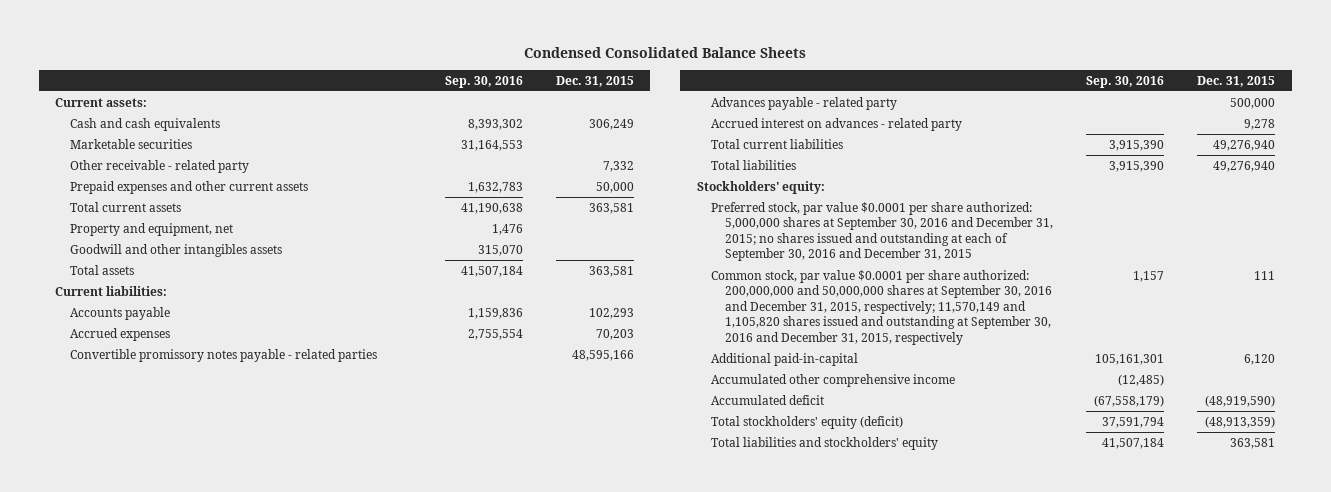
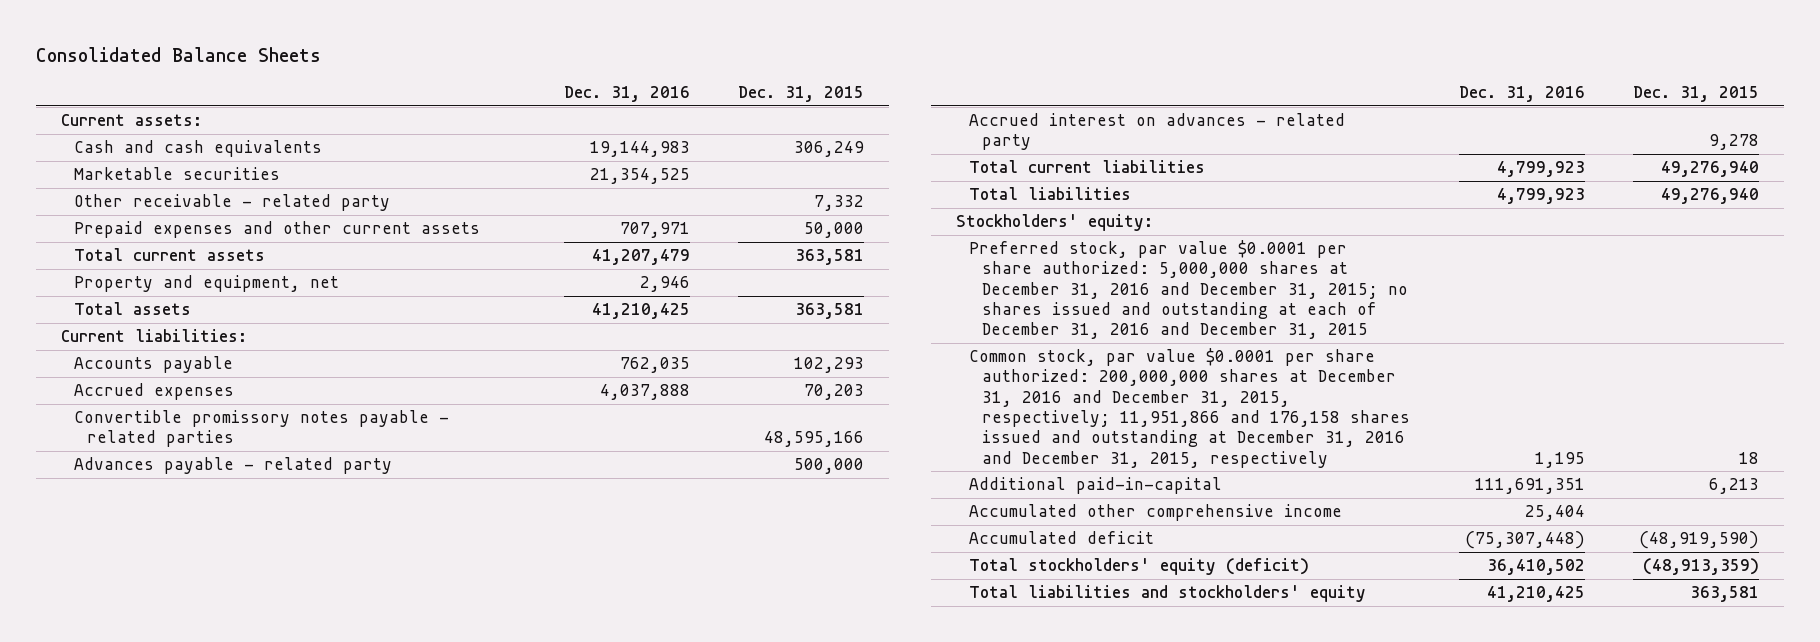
- Condensed Consolidated Balance Sheets
+ Consolidated Balance Sheets
- | Sep. 30, 2016 | Dec. 31, 2015
+ | Dec. 31, 2016 | Dec. 31, 2015
- Goodwill and other intangibles assets | 315,070 |
- Preferred stock, par value $0.0001 per share authorized: 5,000,000 shares at September 30, 2016 and December 31, 2015; no shares issued and outstanding at each of September 30, 2016 and December 31, 2015
- Common stock, par value $0.0001 per share authorized: 200,000,000 and 50,000,000 shares at September 30, 2016 and December 31, 2015, respectively; 11,570,149 and 1,105,820 shares issued and outstanding at September 30, 2016 and December 31, 2015, respectively | 1,157 | 111
- Additional paid-in-capital | 105,161,301 | 6,120
+ Preferred stock, par value $0.0001 per share authorized: 5,000,000 shares at December 31, 2016 and December 31, 2015; no shares issued and outstanding at each of December 31, 2016 and December 31, 2015
+ Common stock, par value $0.0001 per share authorized: 200,000,000 shares at December 31, 2016 and December 31, 2015, respectively; 11,951,866 and 176,158 shares issued and outstanding at December 31, 2016 and December 31, 2015, respectively | 1,195 | 18
+ Additional paid-in-capital | 111,691,351 | 6,213

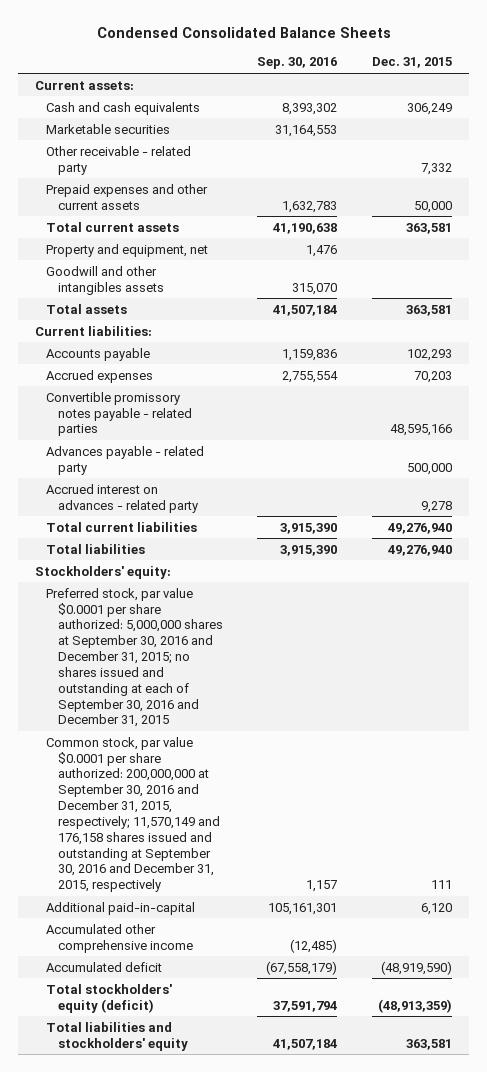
- Consolidated Balance Sheets
+ Condensed Consolidated Balance Sheets
- | Dec. 31, 2016 | Dec. 31, 2015
+ | Sep. 30, 2016 | Dec. 31, 2015
+ Goodwill and other intangibles assets | 315,070 |
- Preferred stock, par value $0.0001 per share authorized: 5,000,000 shares at December 31, 2016 and December 31, 2015; no shares issued and outstanding at each of December 31, 2016 and December 31, 2015
- Common stock, par value $0.0001 per share authorized: 200,000,000 shares at December 31, 2016 and December 31, 2015, respectively; 11,951,866 and 176,158 shares issued and outstanding at December 31, 2016 and December 31, 2015, respectively | 1,195 | 18
- Additional paid-in-capital | 111,691,351 | 6,213
+ Preferred stock, par value $0.0001 per share authorized: 5,000,000 shares at September 30, 2016 and December 31, 2015; no shares issued and outstanding at each of September 30, 2016 and December 31, 2015
+ Common stock, par value $0.0001 per share authorized: 200,000,000 at September 30, 2016 and December 31, 2015, respectively; 11,570,149 and 176,158 shares issued and outstanding at September 30, 2016 and December 31, 2015, respectively | 1,157 | 111
+ Additional paid-in-capital | 105,161,301 | 6,120

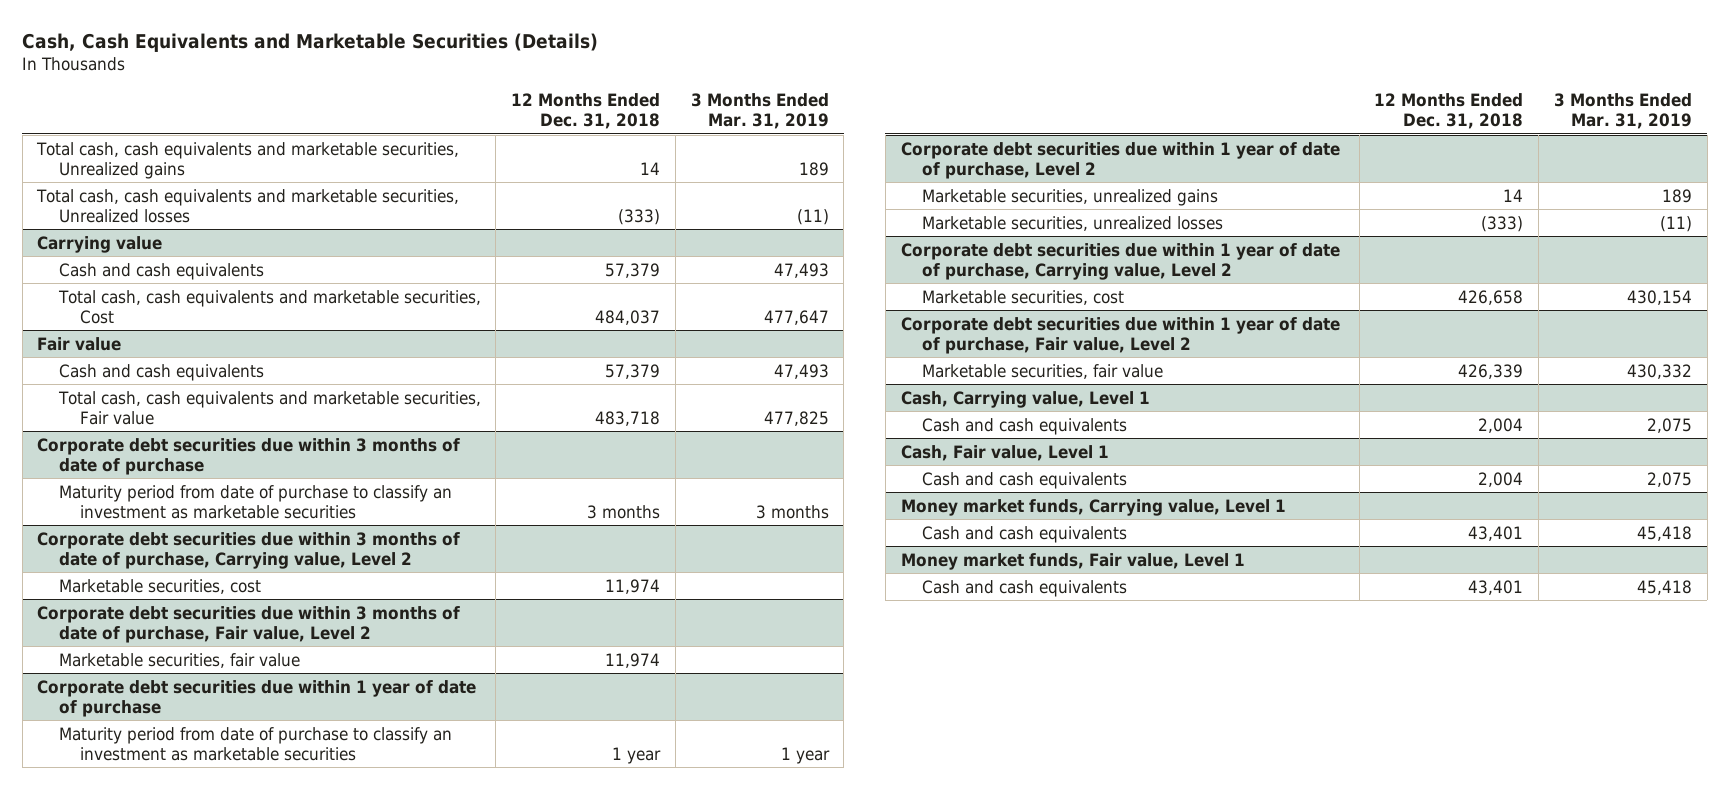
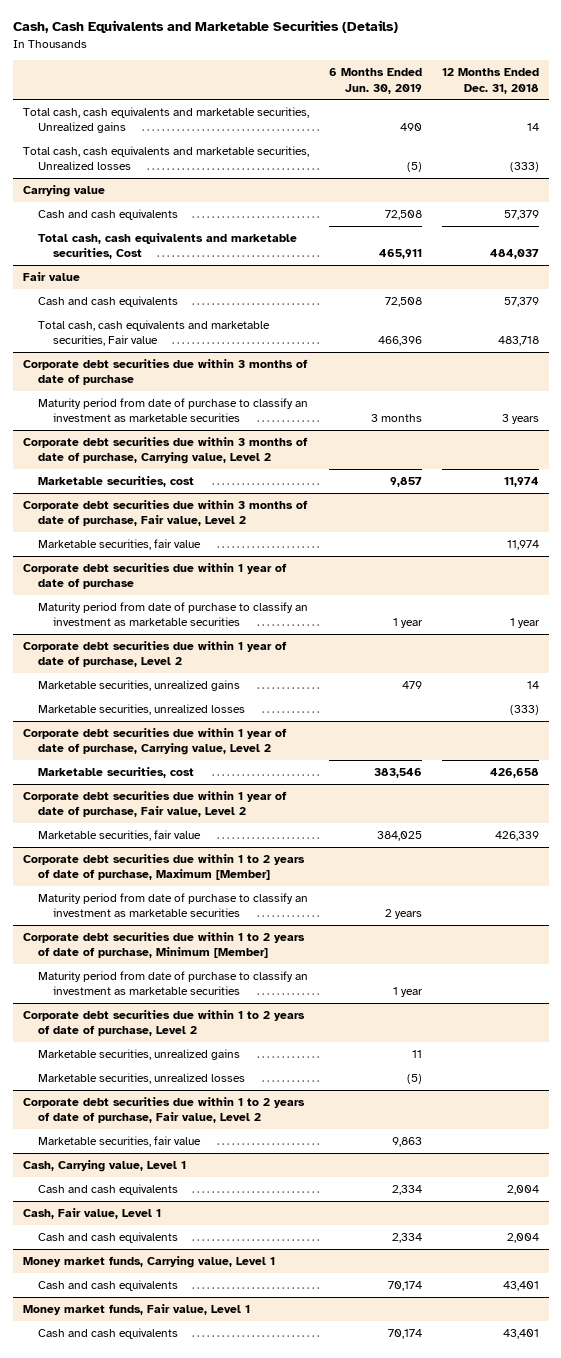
- | 12 Months Ended Dec. 31, 2018 | 3 Months Ended Mar. 31, 2019
+ | 6 Months Ended Jun. 30, 2019 | 12 Months Ended Dec. 31, 2018
@ Corporate debt securities due within 3 months of date of purchase
- Maturity period from date of purchase to classify an investment as marketable securities | 3 months | 3 months
+ Maturity period from date of purchase to classify an investment as marketable securities | 3 months | 3 years
+ Corporate debt securities due within 1 to 2 years of date of purchase, Maximum [Member]
+ Maturity period from date of purchase to classify an investment as marketable securities | 2 years |
+ Corporate debt securities due within 1 to 2 years of date of purchase, Minimum [Member]
+ Maturity period from date of purchase to classify an investment as marketable securities | 1 year |
+ Corporate debt securities due within 1 to 2 years of date of purchase, Level 2
+ Marketable securities, unrealized gains | 11 |
+ Marketable securities, unrealized losses | (5) |
+ Corporate debt securities due within 1 to 2 years of date of purchase, Fair value, Level 2
+ Marketable securities, fair value | 9,863 |

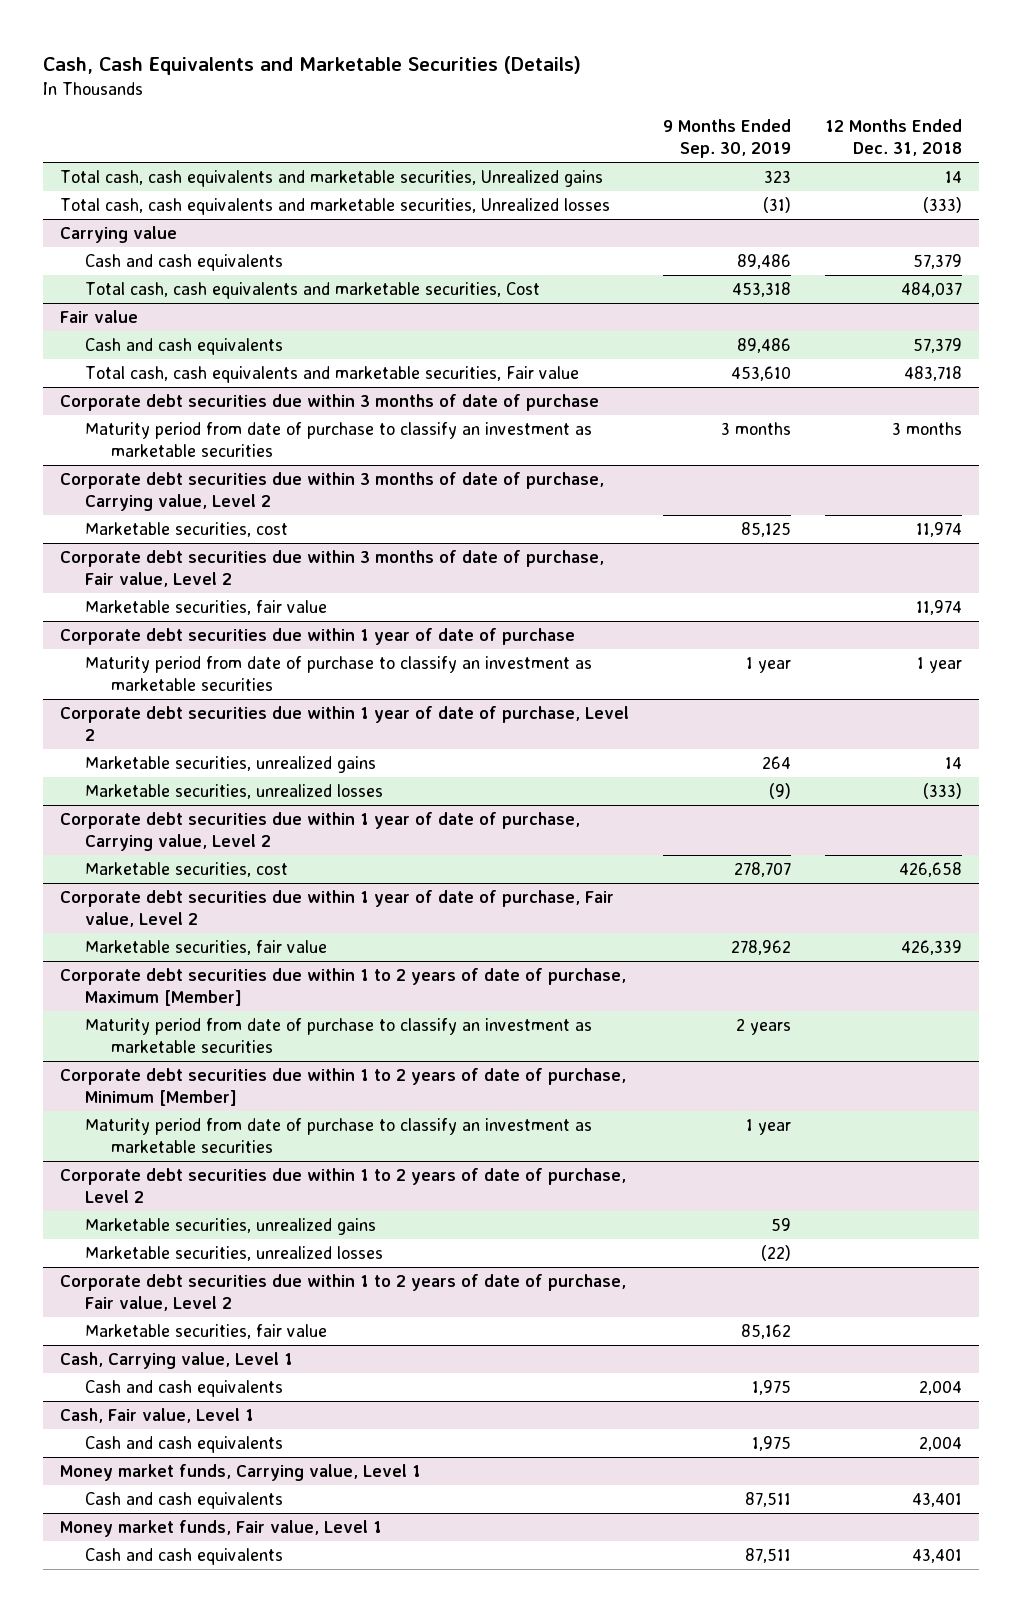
- | 6 Months Ended Jun. 30, 2019 | 12 Months Ended Dec. 31, 2018
+ | 9 Months Ended Sep. 30, 2019 | 12 Months Ended Dec. 31, 2018
@ Corporate debt securities due within 3 months of date of purchase
- Maturity period from date of purchase to classify an investment as marketable securities | 3 months | 3 years
+ Maturity period from date of purchase to classify an investment as marketable securities | 3 months | 3 months

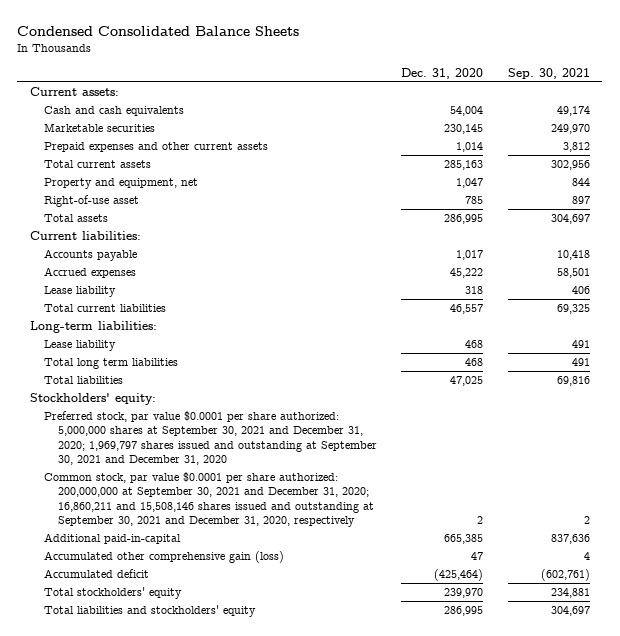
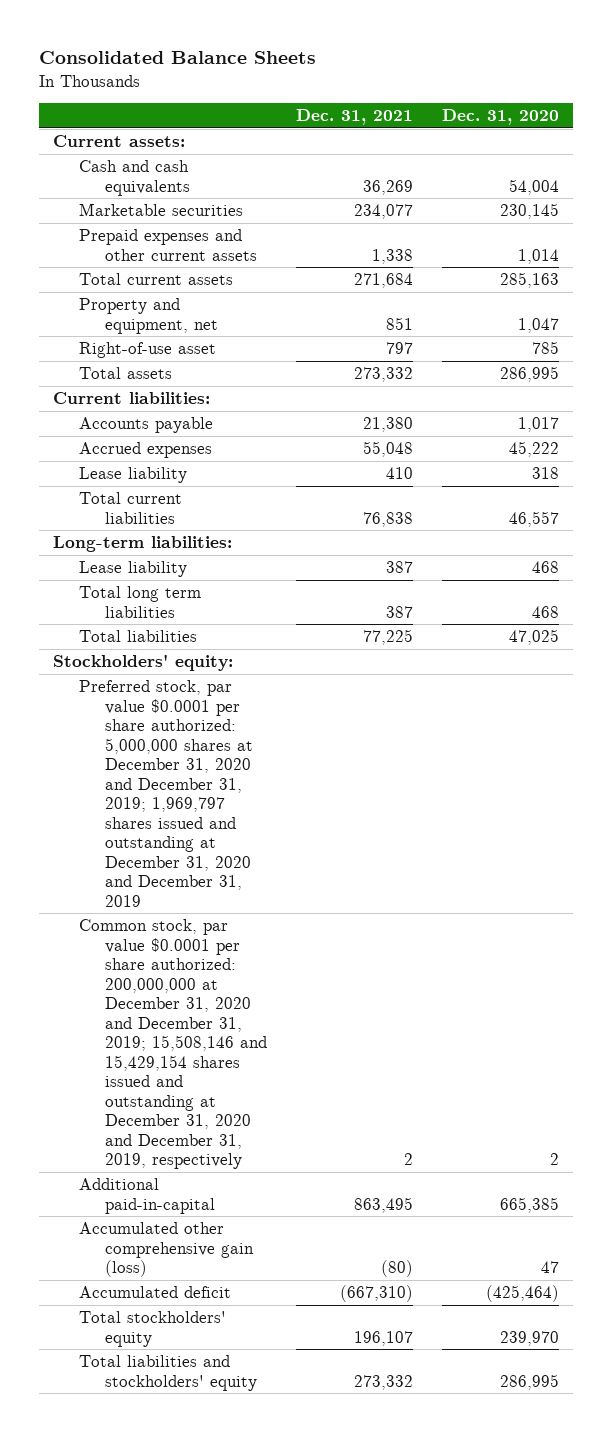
- Condensed Consolidated Balance Sheets
+ Consolidated Balance Sheets
- | Dec. 31, 2020 | Sep. 30, 2021
+ | Dec. 31, 2021 | Dec. 31, 2020
- Preferred stock, par value $0.0001 per share authorized: 5,000,000 shares at September 30, 2021 and December 31, 2020; 1,969,797 shares issued and outstanding at September 30, 2021 and December 31, 2020
- Common stock, par value $0.0001 per share authorized: 200,000,000 at September 30, 2021 and December 31, 2020; 16,860,211 and 15,508,146 shares issued and outstanding at September 30, 2021 and December 31, 2020, respectively | 2 | 2
+ Preferred stock, par value $0.0001 per share authorized: 5,000,000 shares at December 31, 2020 and December 31, 2019; 1,969,797 shares issued and outstanding at December 31, 2020 and December 31, 2019
+ Common stock, par value $0.0001 per share authorized: 200,000,000 at December 31, 2020 and December 31, 2019; 15,508,146 and 15,429,154 shares issued and outstanding at December 31, 2020 and December 31, 2019, respectively | 2 | 2

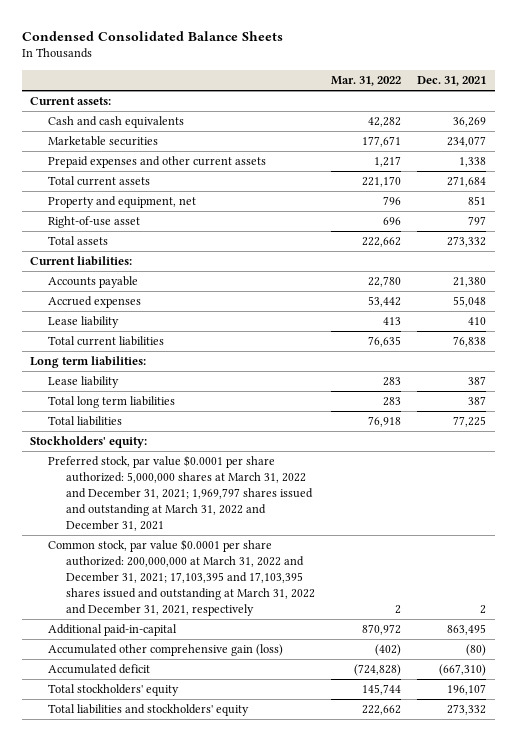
- Consolidated Balance Sheets
+ Condensed Consolidated Balance Sheets
- | Dec. 31, 2021 | Dec. 31, 2020
+ | Mar. 31, 2022 | Dec. 31, 2021
- Long-term liabilities:
+ Long term liabilities:
- Preferred stock, par value $0.0001 per share authorized: 5,000,000 shares at December 31, 2020 and December 31, 2019; 1,969,797 shares issued and outstanding at December 31, 2020 and December 31, 2019
- Common stock, par value $0.0001 per share authorized: 200,000,000 at December 31, 2020 and December 31, 2019; 15,508,146 and 15,429,154 shares issued and outstanding at December 31, 2020 and December 31, 2019, respectively | 2 | 2
+ Preferred stock, par value $0.0001 per share authorized: 5,000,000 shares at March 31, 2022 and December 31, 2021; 1,969,797 shares issued and outstanding at March 31, 2022 and December 31, 2021
+ Common stock, par value $0.0001 per share authorized: 200,000,000 at March 31, 2022 and December 31, 2021; 17,103,395 and 17,103,395 shares issued and outstanding at March 31, 2022 and December 31, 2021, respectively | 2 | 2

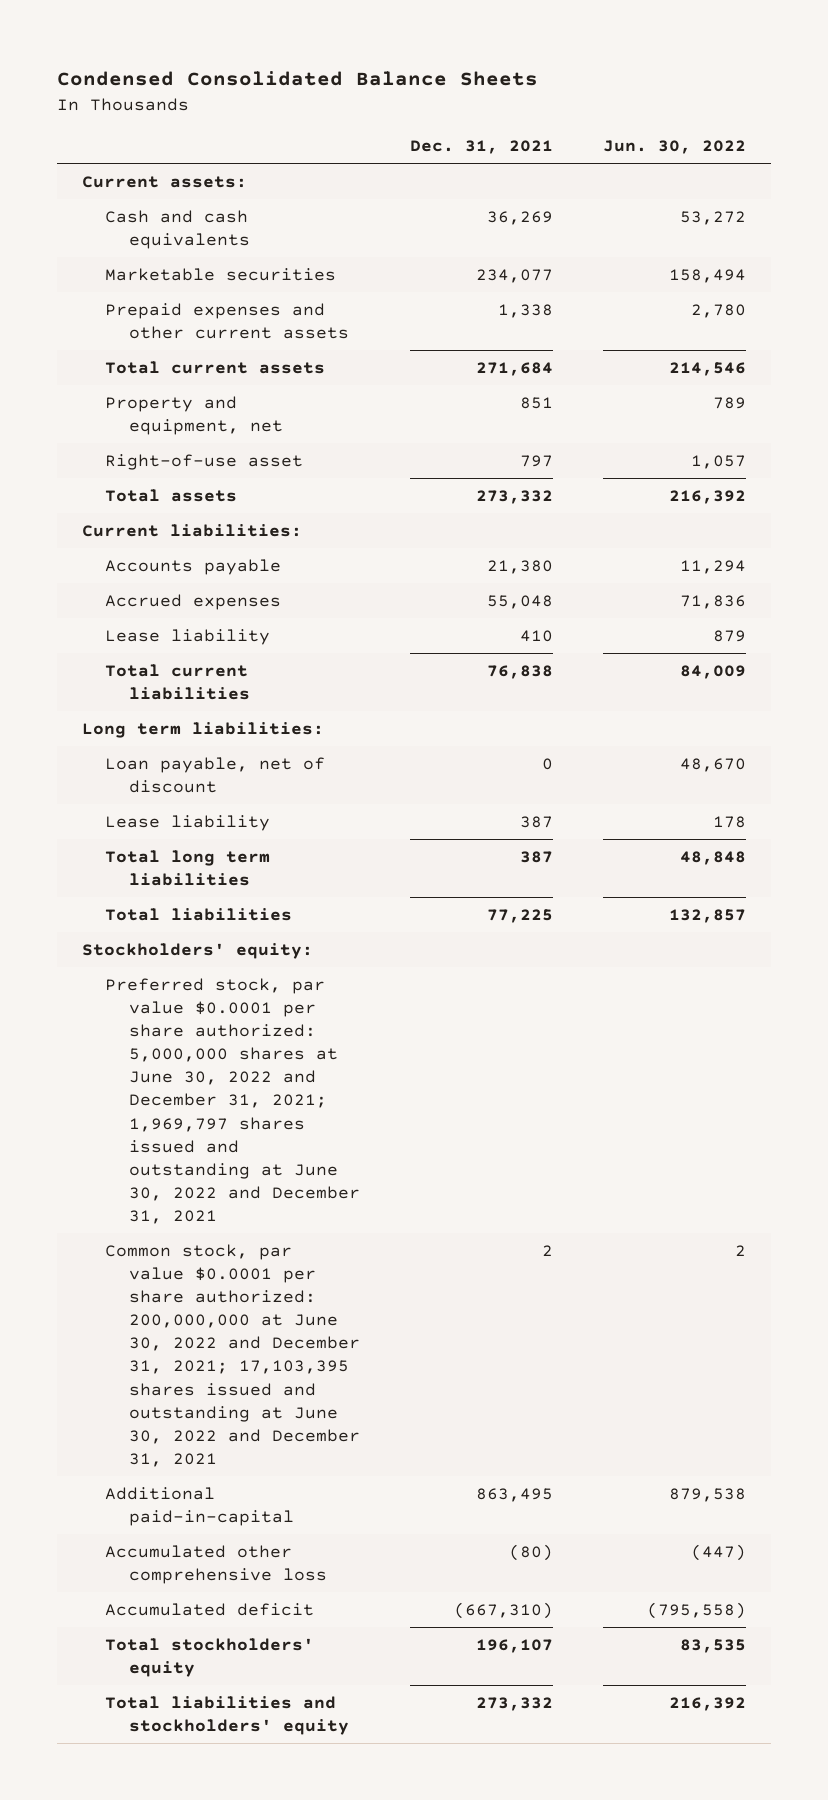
- | Mar. 31, 2022 | Dec. 31, 2021
+ | Dec. 31, 2021 | Jun. 30, 2022
+ Loan payable, net of discount | 0 | 48,670
- Preferred stock, par value $0.0001 per share authorized: 5,000,000 shares at March 31, 2022 and December 31, 2021; 1,969,797 shares issued and outstanding at March 31, 2022 and December 31, 2021
- Common stock, par value $0.0001 per share authorized: 200,000,000 at March 31, 2022 and December 31, 2021; 17,103,395 and 17,103,395 shares issued and outstanding at March 31, 2022 and December 31, 2021, respectively | 2 | 2
+ Preferred stock, par value $0.0001 per share authorized: 5,000,000 shares at June 30, 2022 and December 31, 2021; 1,969,797 shares issued and outstanding at June 30, 2022 and December 31, 2021
+ Common stock, par value $0.0001 per share authorized: 200,000,000 at June 30, 2022 and December 31, 2021; 17,103,395 shares issued and outstanding at June 30, 2022 and December 31, 2021 | 2 | 2
- Accumulated other comprehensive gain (loss) | (402) | (80)
+ Accumulated other comprehensive loss | (80) | (447)

